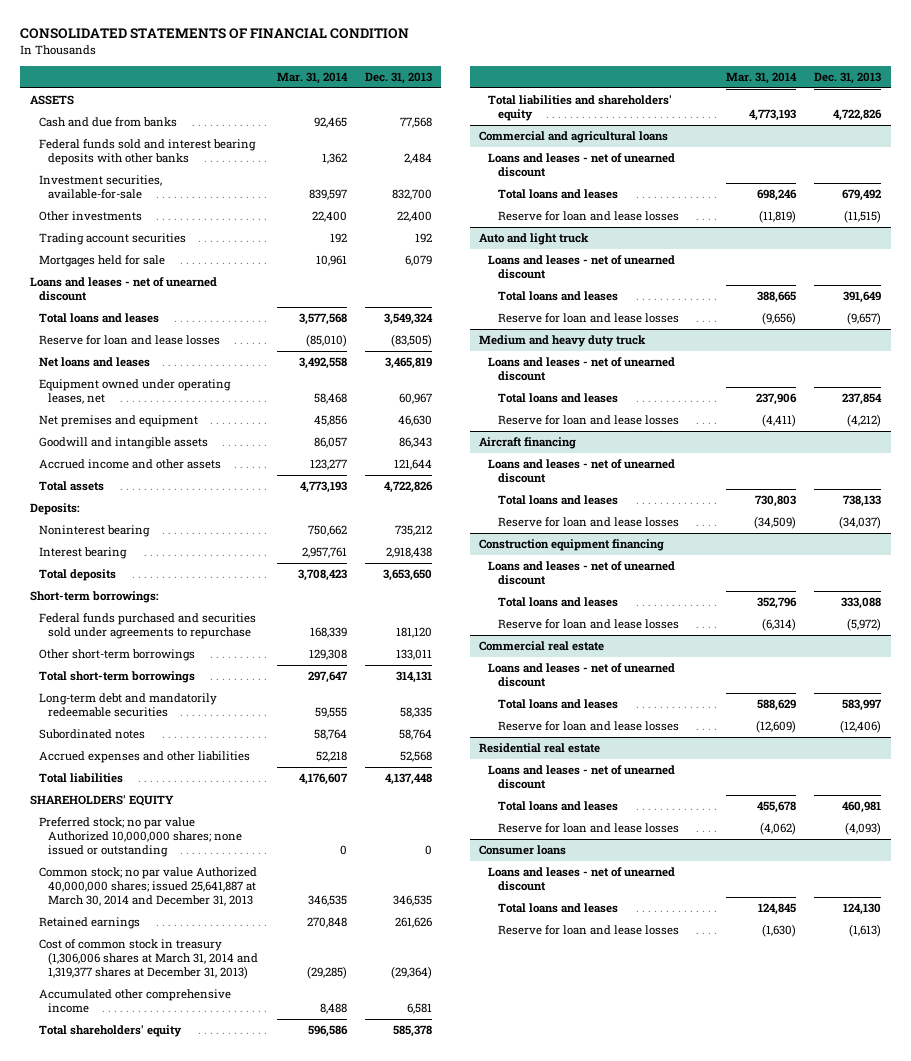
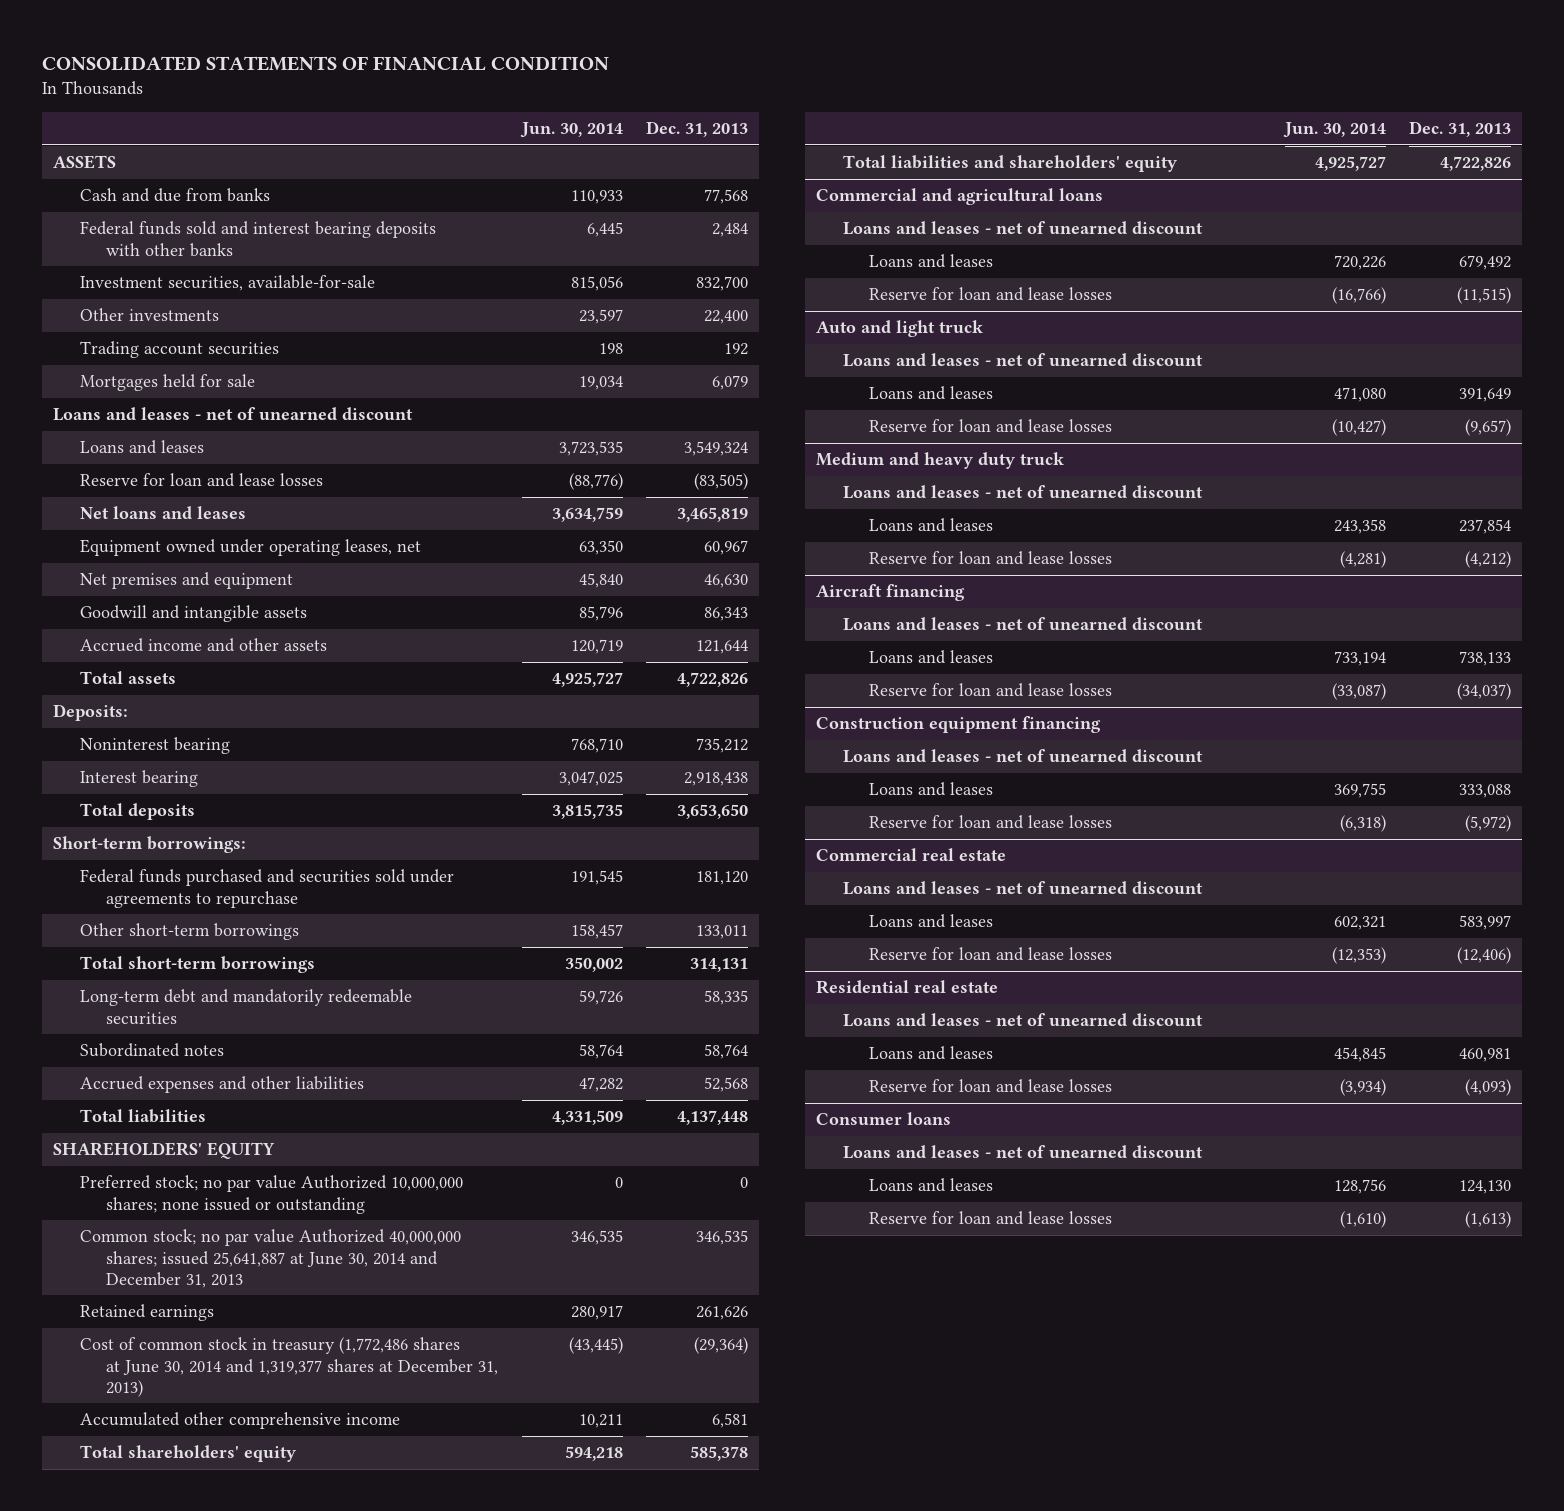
- | Mar. 31, 2014 | Dec. 31, 2013
+ | Jun. 30, 2014 | Dec. 31, 2013
- Total loans and leases | 3,577,568 | 3,549,324
+ Loans and leases | 3,723,535 | 3,549,324
- Common stock; no par value Authorized 40,000,000 shares; issued 25,641,887 at March 30, 2014 and December 31, 2013 | 346,535 | 346,535
+ Common stock; no par value Authorized 40,000,000 shares; issued 25,641,887 at June 30, 2014 and December 31, 2013 | 346,535 | 346,535
- Cost of common stock in treasury (1,306,006 shares at March 31, 2014 and 1,319,377 shares at December 31, 2013) | (29,285) | (29,364)
+ Cost of common stock in treasury (1,772,486 shares at June 30, 2014 and 1,319,377 shares at December 31, 2013) | (43,445) | (29,364)
@ Commercial and agricultural loans
- Total loans and leases | 698,246 | 679,492
+ Loans and leases | 720,226 | 679,492
@ Auto and light truck
- Total loans and leases | 388,665 | 391,649
+ Loans and leases | 471,080 | 391,649
@ Medium and heavy duty truck
- Total loans and leases | 237,906 | 237,854
+ Loans and leases | 243,358 | 237,854
@ Aircraft financing
- Total loans and leases | 730,803 | 738,133
+ Loans and leases | 733,194 | 738,133
@ Construction equipment financing
- Total loans and leases | 352,796 | 333,088
+ Loans and leases | 369,755 | 333,088
@ Commercial real estate
- Total loans and leases | 588,629 | 583,997
+ Loans and leases | 602,321 | 583,997
@ Residential real estate
- Total loans and leases | 455,678 | 460,981
+ Loans and leases | 454,845 | 460,981
@ Consumer loans
- Total loans and leases | 124,845 | 124,130
+ Loans and leases | 128,756 | 124,130

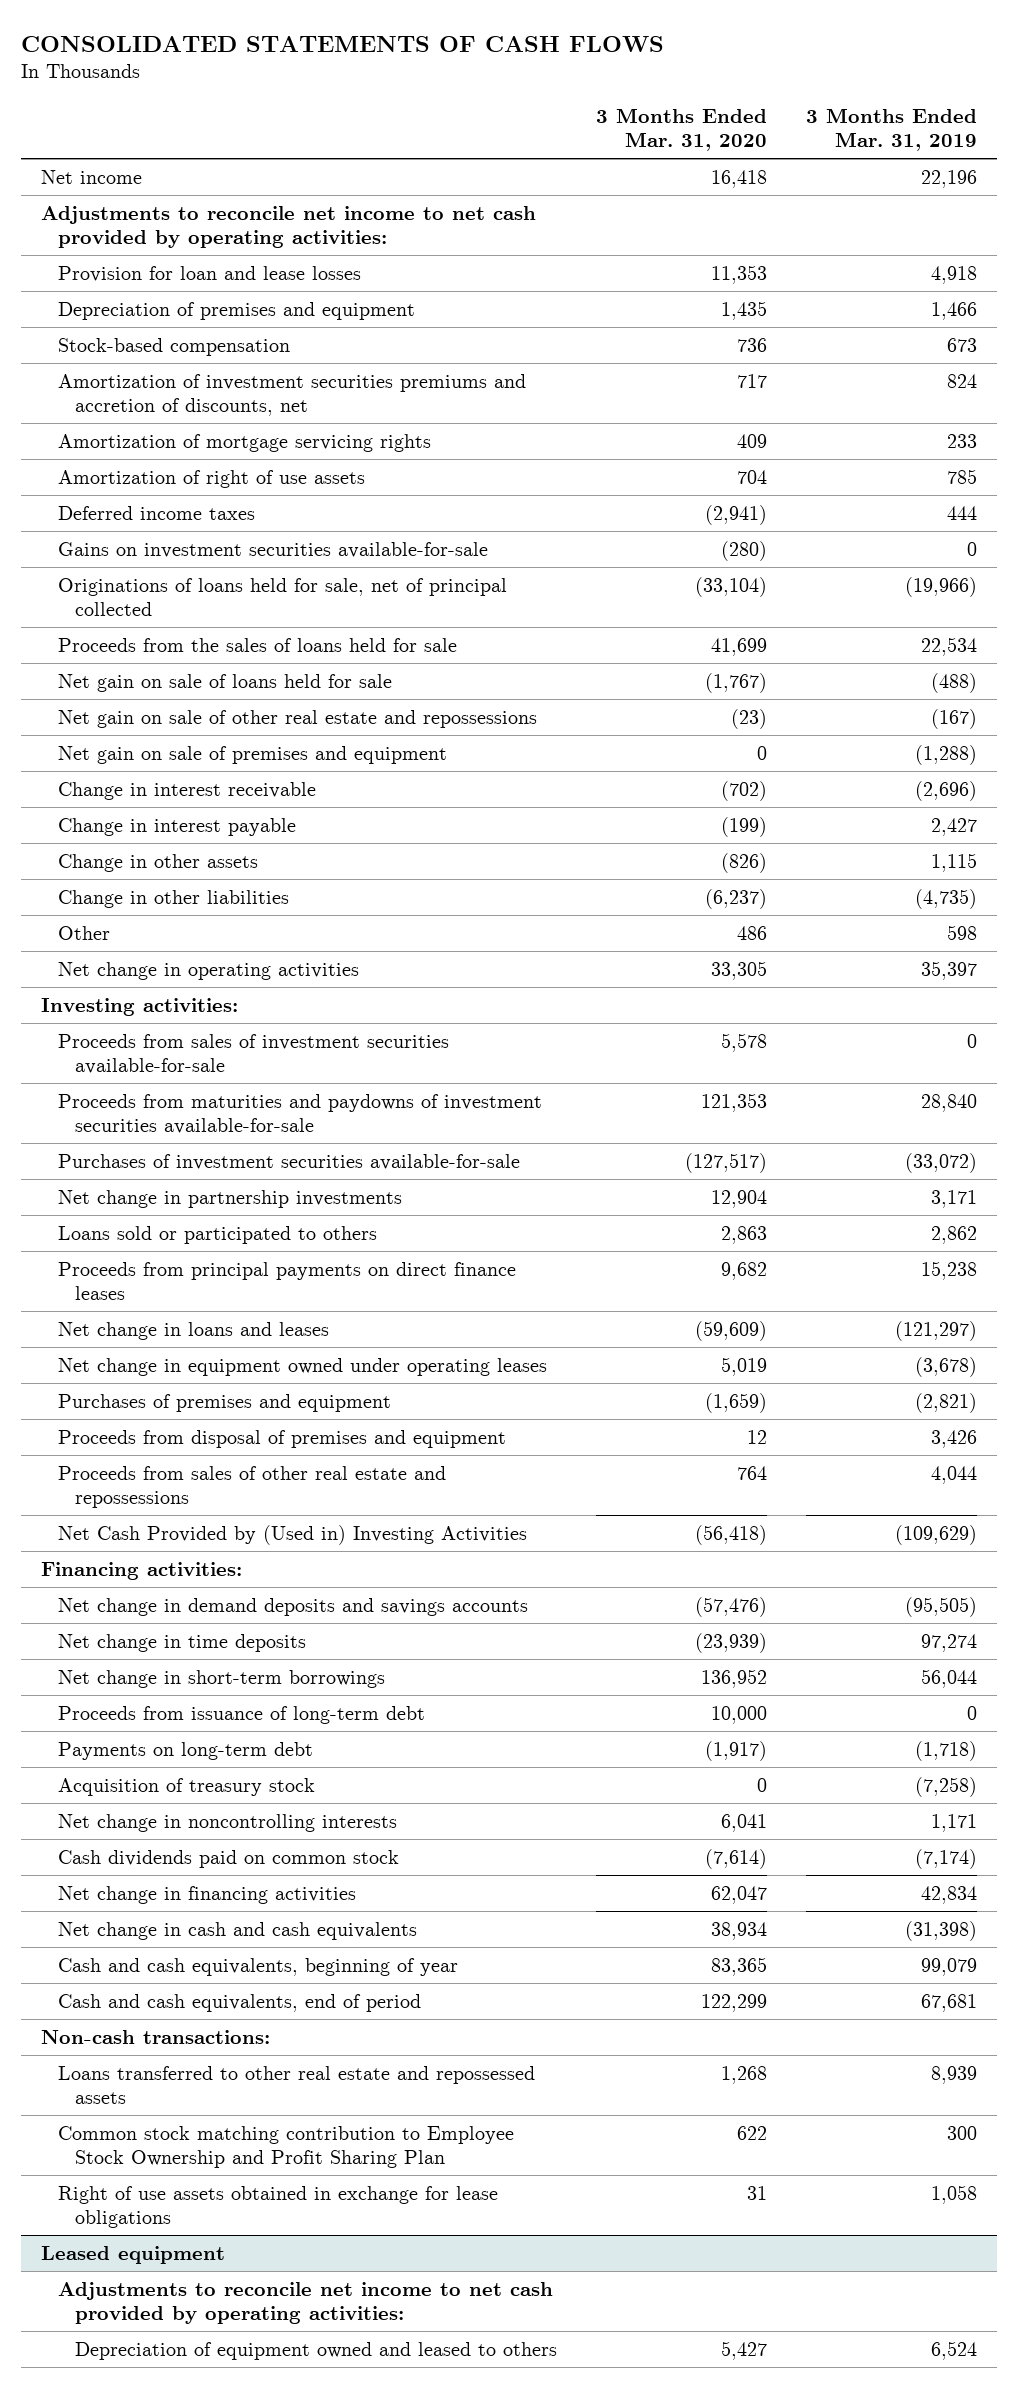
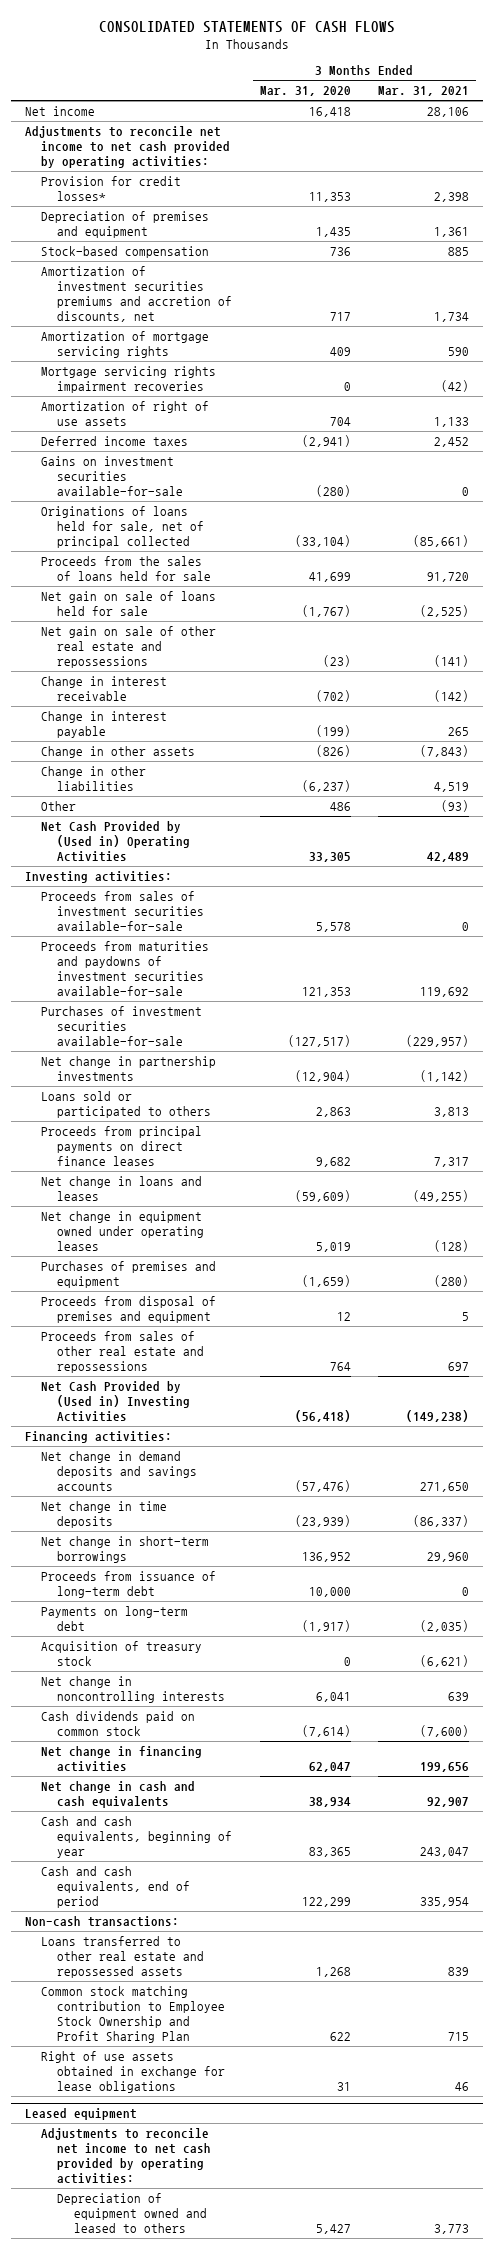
- | 3 Months Ended Mar. 31, 2020 | 3 Months Ended Mar. 31, 2019
+ | 3 Months Ended Mar. 31, 2020 | 3 Months Ended Mar. 31, 2021
- Provision for loan and lease losses | 11,353 | 4,918
+ Provision for credit losses* | 11,353 | 2,398
+ Mortgage servicing rights impairment recoveries | 0 | (42)
- Net gain on sale of premises and equipment | 0 | (1,288)
- Net change in operating activities | 33,305 | 35,397
+ Net Cash Provided by (Used in) Operating Activities | 33,305 | 42,489
- Net change in partnership investments | 12,904 | 3,171
+ Net change in partnership investments | (12,904) | (1,142)

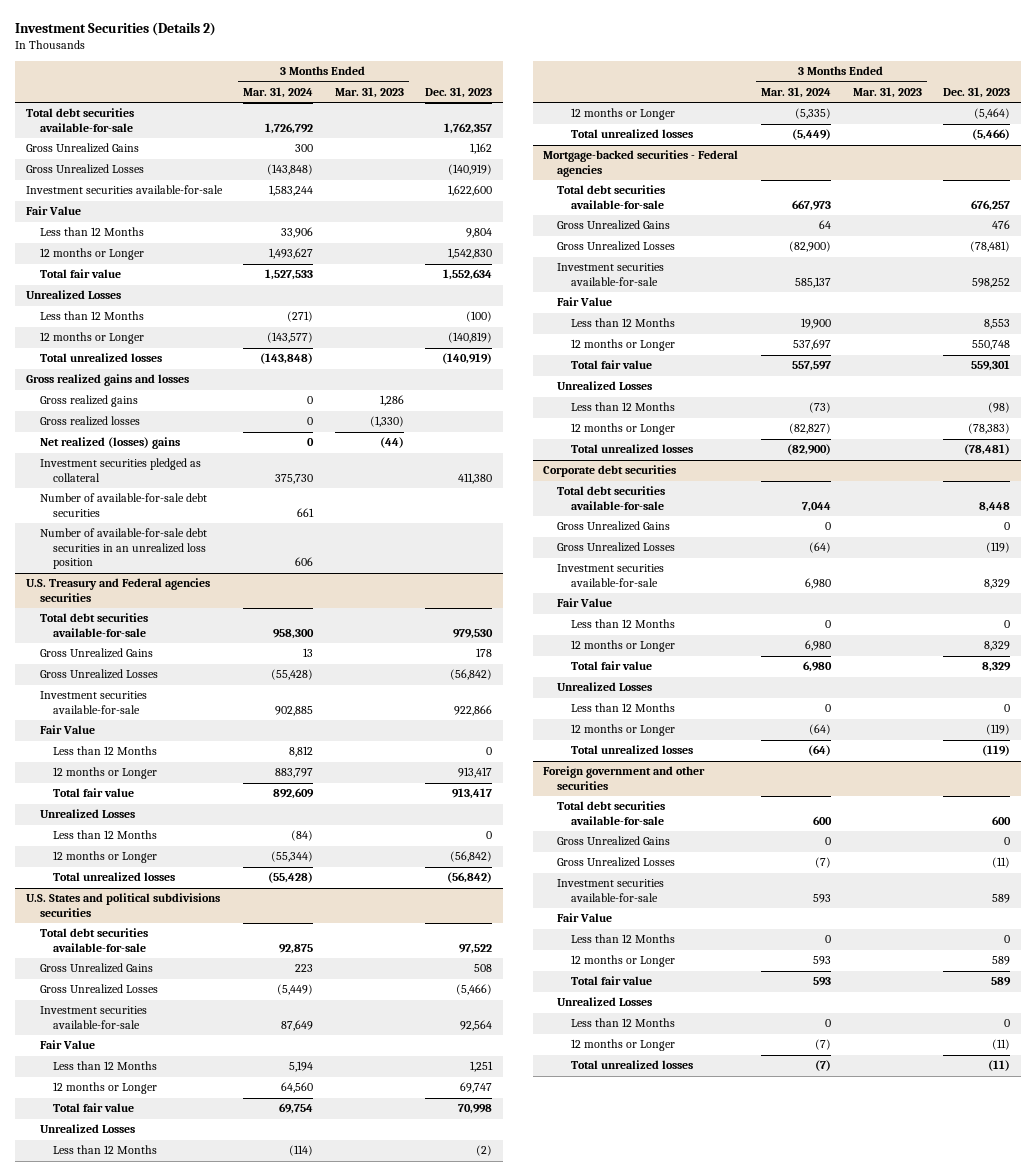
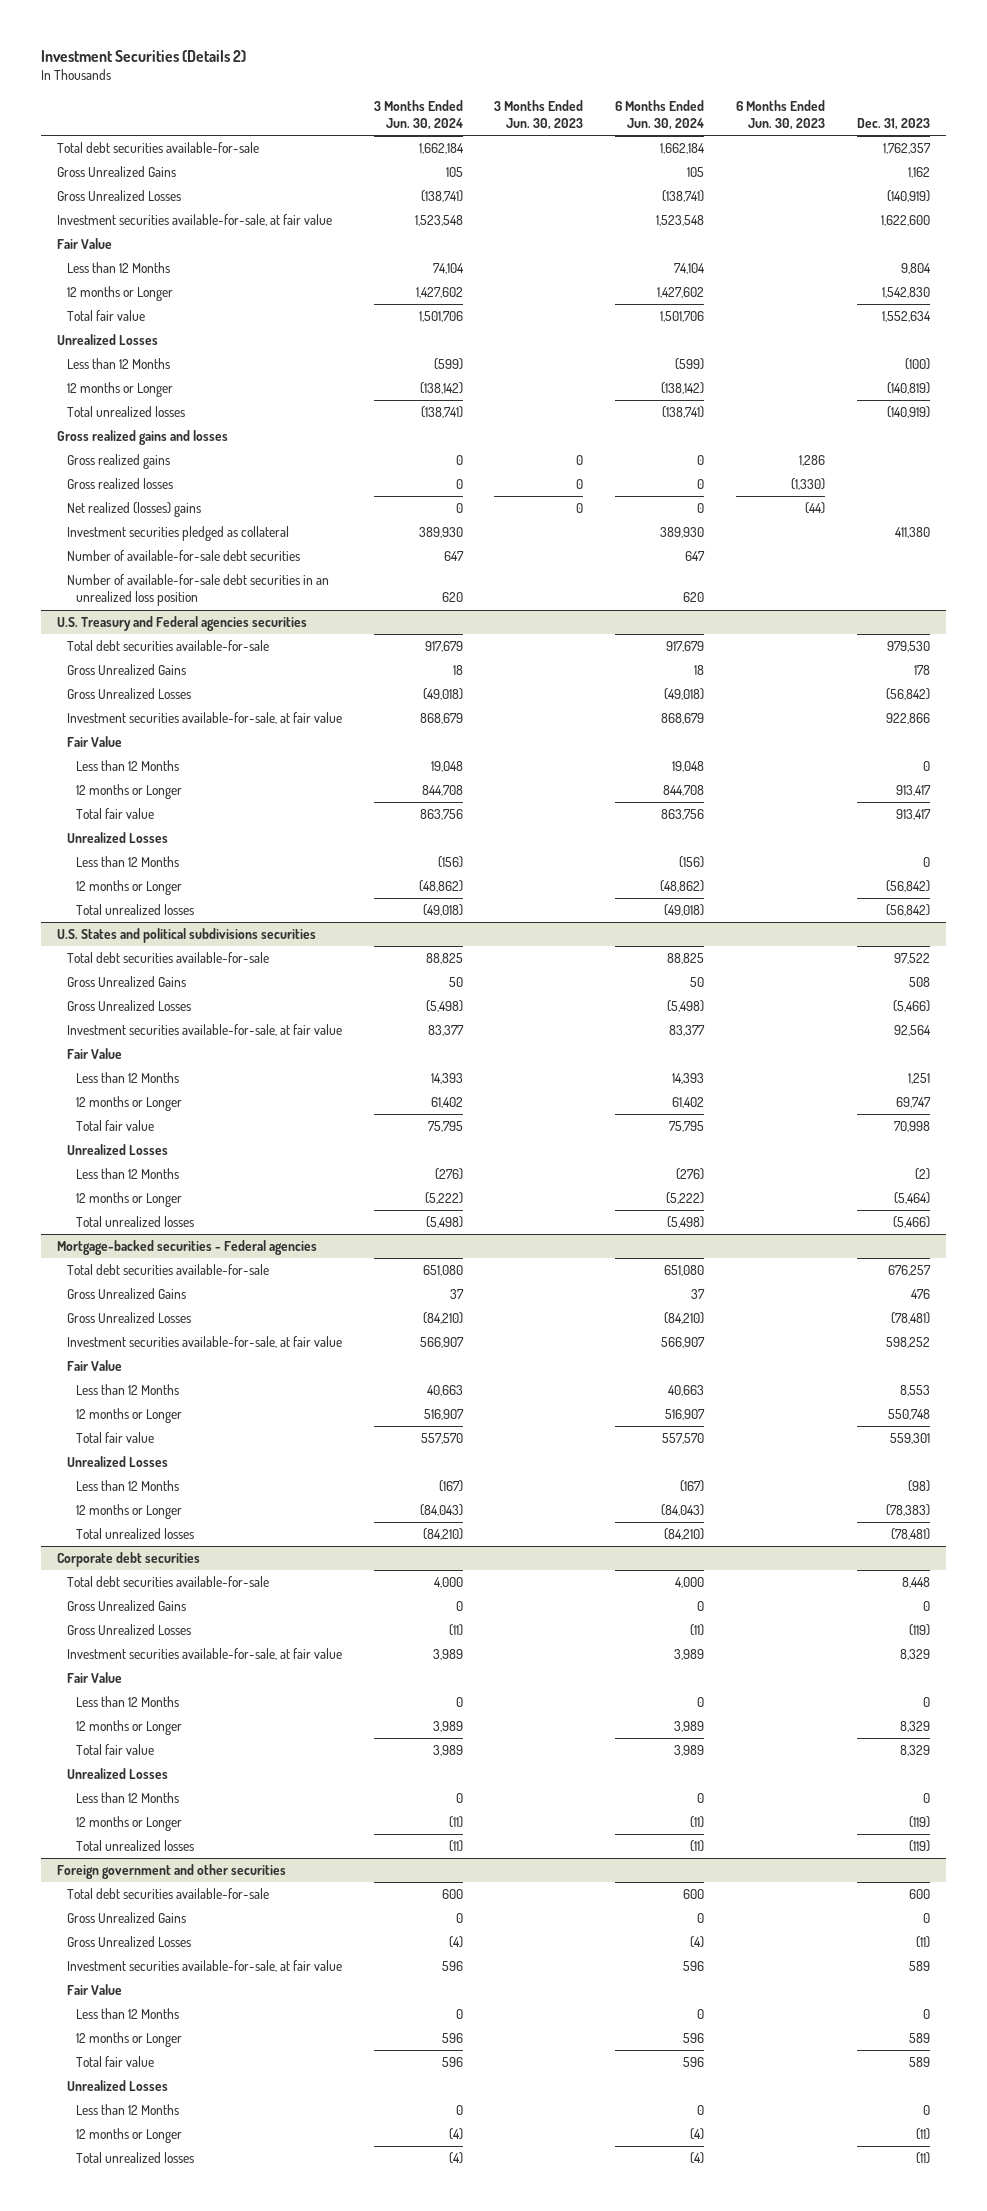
- | 3 Months Ended Mar. 31, 2024 | 3 Months Ended Mar. 31, 2023 | Dec. 31, 2023
+ | 3 Months Ended Jun. 30, 2024 | 3 Months Ended Jun. 30, 2023 | 6 Months Ended Jun. 30, 2024 | 6 Months Ended Jun. 30, 2023 | Dec. 31, 2023
- Investment securities available-for-sale | 1,583,244 | | 1,622,600
+ Investment securities available-for-sale, at fair value | 1,523,548 | | 1,523,548 | | 1,622,600
@ U.S. Treasury and Federal agencies securities
- Investment securities available-for-sale | 902,885 | | 922,866
+ Investment securities available-for-sale, at fair value | 868,679 | | 868,679 | | 922,866
@ U.S. States and political subdivisions securities
- Investment securities available-for-sale | 87,649 | | 92,564
+ Investment securities available-for-sale, at fair value | 83,377 | | 83,377 | | 92,564
@ Mortgage-backed securities - Federal agencies
- Investment securities available-for-sale | 585,137 | | 598,252
+ Investment securities available-for-sale, at fair value | 566,907 | | 566,907 | | 598,252
@ Corporate debt securities
- Investment securities available-for-sale | 6,980 | | 8,329
+ Investment securities available-for-sale, at fair value | 3,989 | | 3,989 | | 8,329
@ Foreign government and other securities
- Investment securities available-for-sale | 593 | | 589
+ Investment securities available-for-sale, at fair value | 596 | | 596 | | 589

